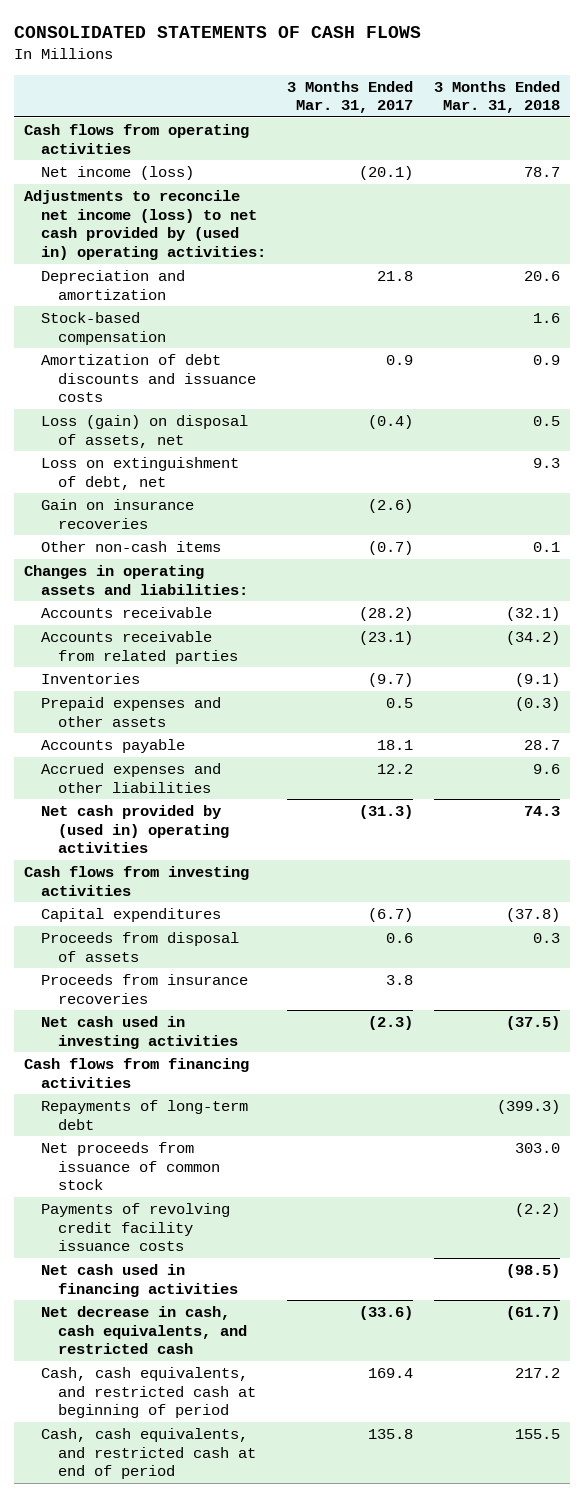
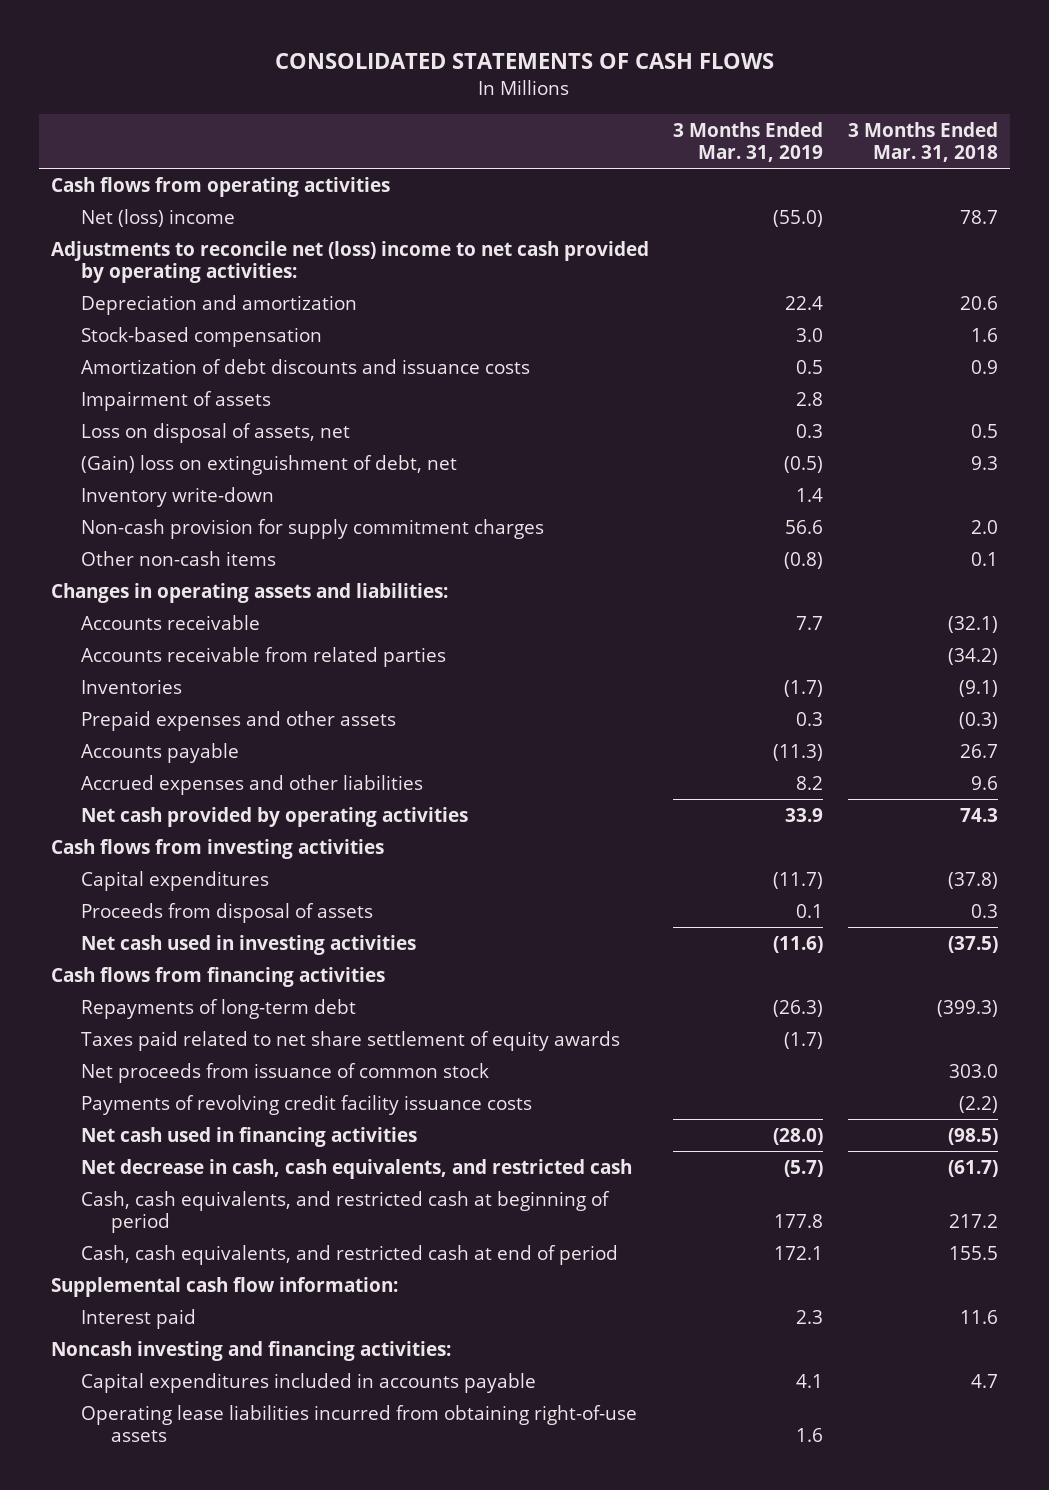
- | 3 Months Ended Mar. 31, 2017 | 3 Months Ended Mar. 31, 2018
+ | 3 Months Ended Mar. 31, 2019 | 3 Months Ended Mar. 31, 2018
- Net income (loss) | (20.1) | 78.7
- Adjustments to reconcile net income (loss) to net cash provided by (used in) operating activities:
+ Net (loss) income | (55.0) | 78.7
+ Adjustments to reconcile net (loss) income to net cash provided by operating activities:
- Loss (gain) on disposal of assets, net | (0.4) | 0.5
- Loss on extinguishment of debt, net | | 9.3
- Gain on insurance recoveries | (2.6) |
+ Impairment of assets | 2.8 |
+ Loss on disposal of assets, net | 0.3 | 0.5
+ (Gain) loss on extinguishment of debt, net | (0.5) | 9.3
+ Inventory write-down | 1.4 |
+ Non-cash provision for supply commitment charges | 56.6 | 2.0
- Accounts payable | 18.1 | 28.7
+ Accounts payable | (11.3) | 26.7
- Net cash provided by (used in) operating activities | (31.3) | 74.3
+ Net cash provided by operating activities | 33.9 | 74.3
- Proceeds from insurance recoveries | 3.8 |
+ Taxes paid related to net share settlement of equity awards | (1.7) |
+ Supplemental cash flow information:
+ Interest paid | 2.3 | 11.6
+ Noncash investing and financing activities:
+ Capital expenditures included in accounts payable | 4.1 | 4.7
+ Operating lease liabilities incurred from obtaining right-of-use assets | 1.6 |

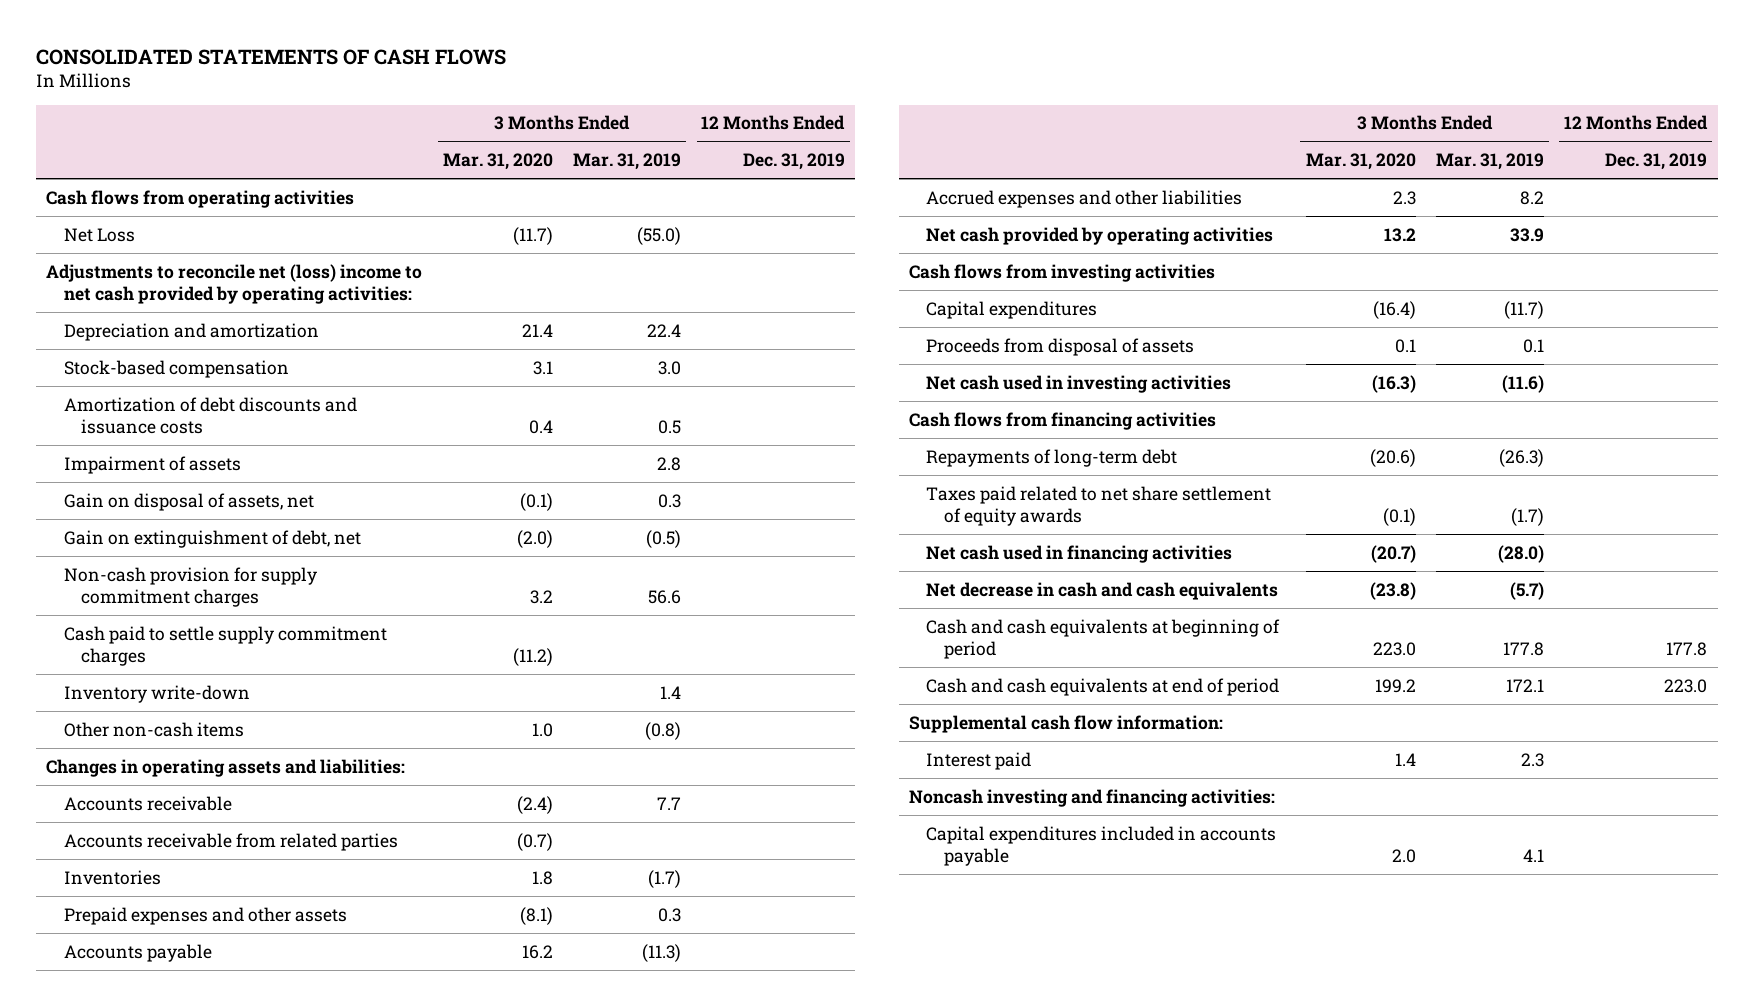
- | 3 Months Ended Mar. 31, 2019 | 3 Months Ended Mar. 31, 2018
+ | 3 Months Ended Mar. 31, 2020 | 3 Months Ended Mar. 31, 2019 | 12 Months Ended Dec. 31, 2019
- Net (loss) income | (55.0) | 78.7
+ Net Loss | (11.7) | (55.0) |
- Loss on disposal of assets, net | 0.3 | 0.5
- (Gain) loss on extinguishment of debt, net | (0.5) | 9.3
+ Gain on disposal of assets, net | (0.1) | 0.3 |
+ Gain on extinguishment of debt, net | (2.0) | (0.5) |
+ Cash paid to settle supply commitment charges | (11.2) | |
moved down: Inventory write-down | | 1.4 |
- Net proceeds from issuance of common stock | | 303.0
- Payments of revolving credit facility issuance costs | | (2.2)
- Net decrease in cash, cash equivalents, and restricted cash | (5.7) | (61.7)
- Cash, cash equivalents, and restricted cash at beginning of period | 177.8 | 217.2
- Cash, cash equivalents, and restricted cash at end of period | 172.1 | 155.5
+ Net decrease in cash and cash equivalents | (23.8) | (5.7) |
+ Cash and cash equivalents at beginning of period | 223.0 | 177.8 | 177.8
+ Cash and cash equivalents at end of period | 199.2 | 172.1 | 223.0
- Operating lease liabilities incurred from obtaining right-of-use assets | 1.6 |

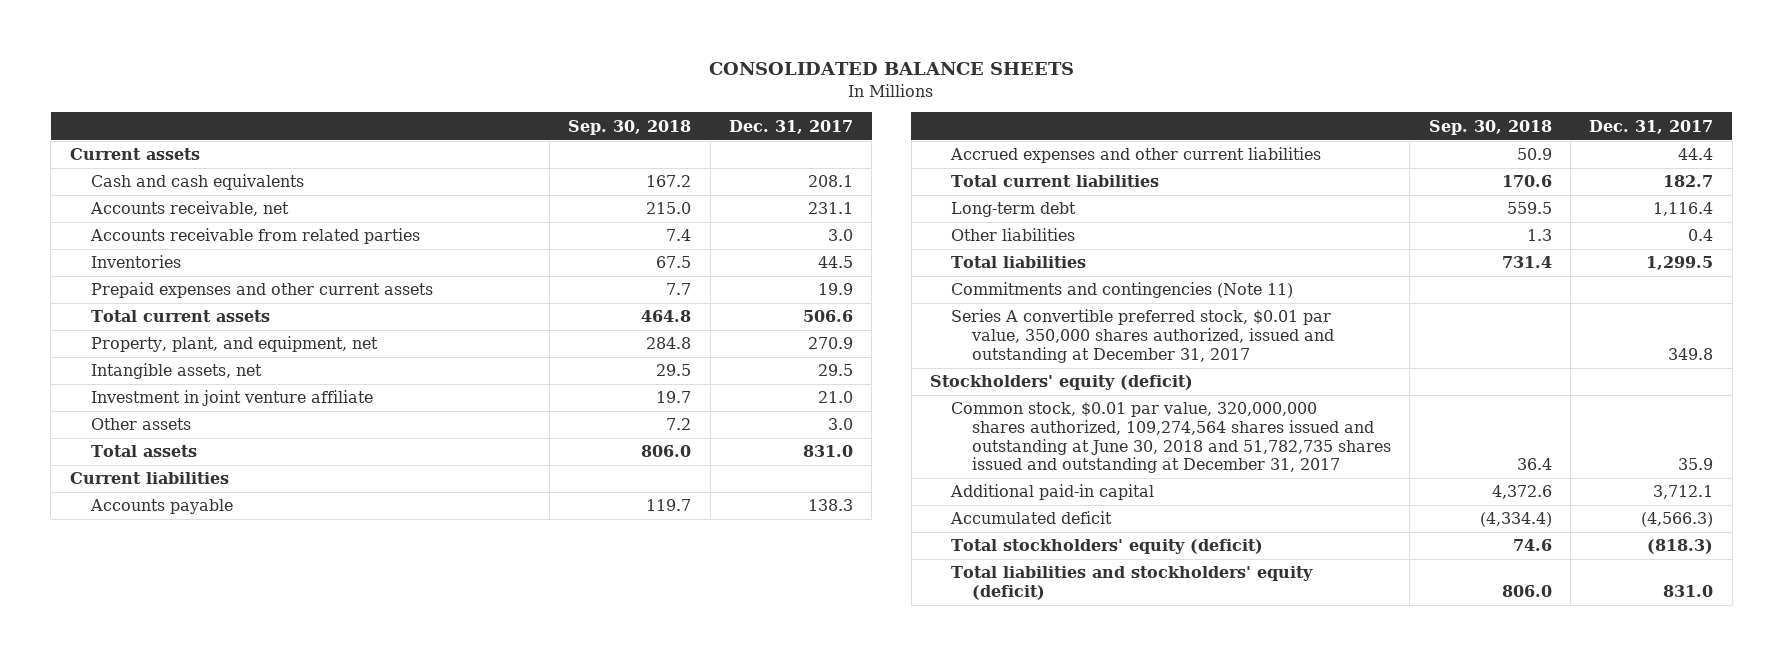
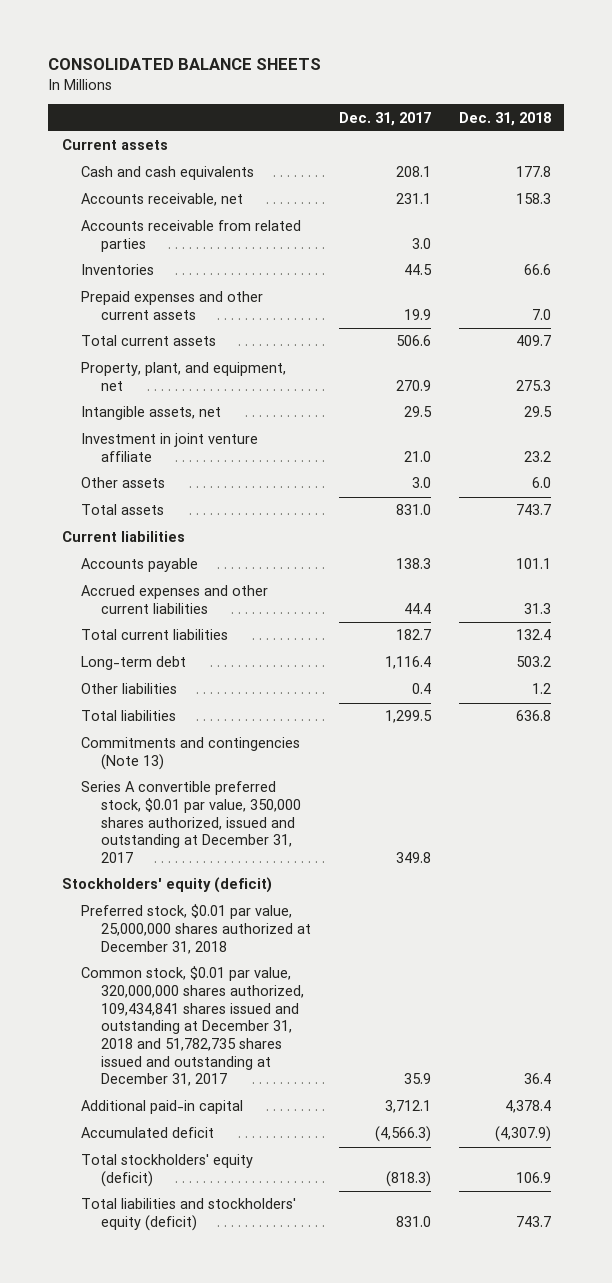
- | Sep. 30, 2018 | Dec. 31, 2017
+ | Dec. 31, 2017 | Dec. 31, 2018
- Commitments and contingencies (Note 11)
+ Commitments and contingencies (Note 13)
- Common stock, $0.01 par value, 320,000,000 shares authorized, 109,274,564 shares issued and outstanding at June 30, 2018 and 51,782,735 shares issued and outstanding at December 31, 2017 | 36.4 | 35.9
+ Preferred stock, $0.01 par value, 25,000,000 shares authorized at December 31, 2018
+ Common stock, $0.01 par value, 320,000,000 shares authorized, 109,434,841 shares issued and outstanding at December 31, 2018 and 51,782,735 shares issued and outstanding at December 31, 2017 | 35.9 | 36.4

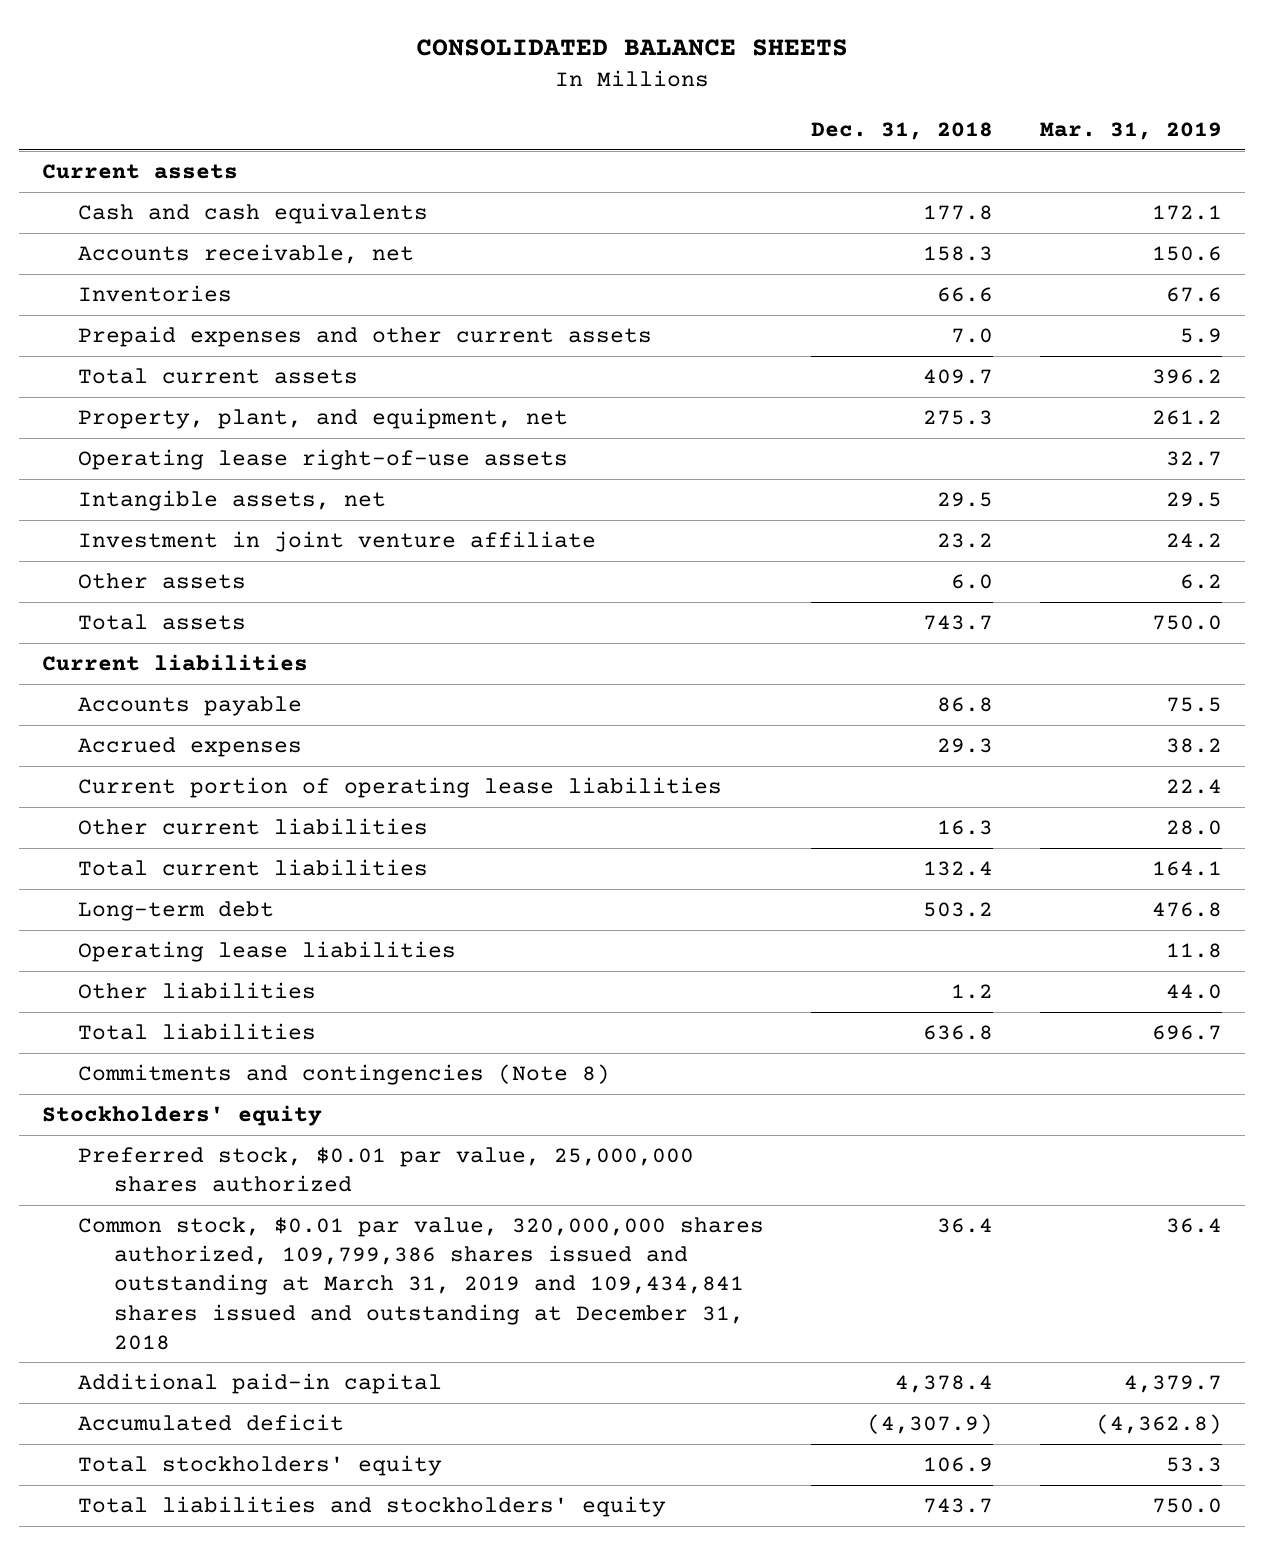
- | Dec. 31, 2017 | Dec. 31, 2018
+ | Dec. 31, 2018 | Mar. 31, 2019
- Accounts receivable from related parties | 3.0 |
+ Operating lease right-of-use assets | | 32.7
- Accounts payable | 138.3 | 101.1
- Accrued expenses and other current liabilities | 44.4 | 31.3
+ Accounts payable | 86.8 | 75.5
+ Accrued expenses | 29.3 | 38.2
+ Current portion of operating lease liabilities | | 22.4
+ Other current liabilities | 16.3 | 28.0
+ Operating lease liabilities | | 11.8
- Commitments and contingencies (Note 13)
- Series A convertible preferred stock, $0.01 par value, 350,000 shares authorized, issued and outstanding at December 31, 2017 | 349.8 |
- Stockholders' equity (deficit)
- Preferred stock, $0.01 par value, 25,000,000 shares authorized at December 31, 2018
- Common stock, $0.01 par value, 320,000,000 shares authorized, 109,434,841 shares issued and outstanding at December 31, 2018 and 51,782,735 shares issued and outstanding at December 31, 2017 | 35.9 | 36.4
+ Commitments and contingencies (Note 8)
+ Stockholders' equity
+ Preferred stock, $0.01 par value, 25,000,000 shares authorized
+ Common stock, $0.01 par value, 320,000,000 shares authorized, 109,799,386 shares issued and outstanding at March 31, 2019 and 109,434,841 shares issued and outstanding at December 31, 2018 | 36.4 | 36.4
- Total stockholders' equity (deficit) | (818.3) | 106.9
- Total liabilities and stockholders' equity (deficit) | 831.0 | 743.7
+ Total stockholders' equity | 106.9 | 53.3
+ Total liabilities and stockholders' equity | 743.7 | 750.0

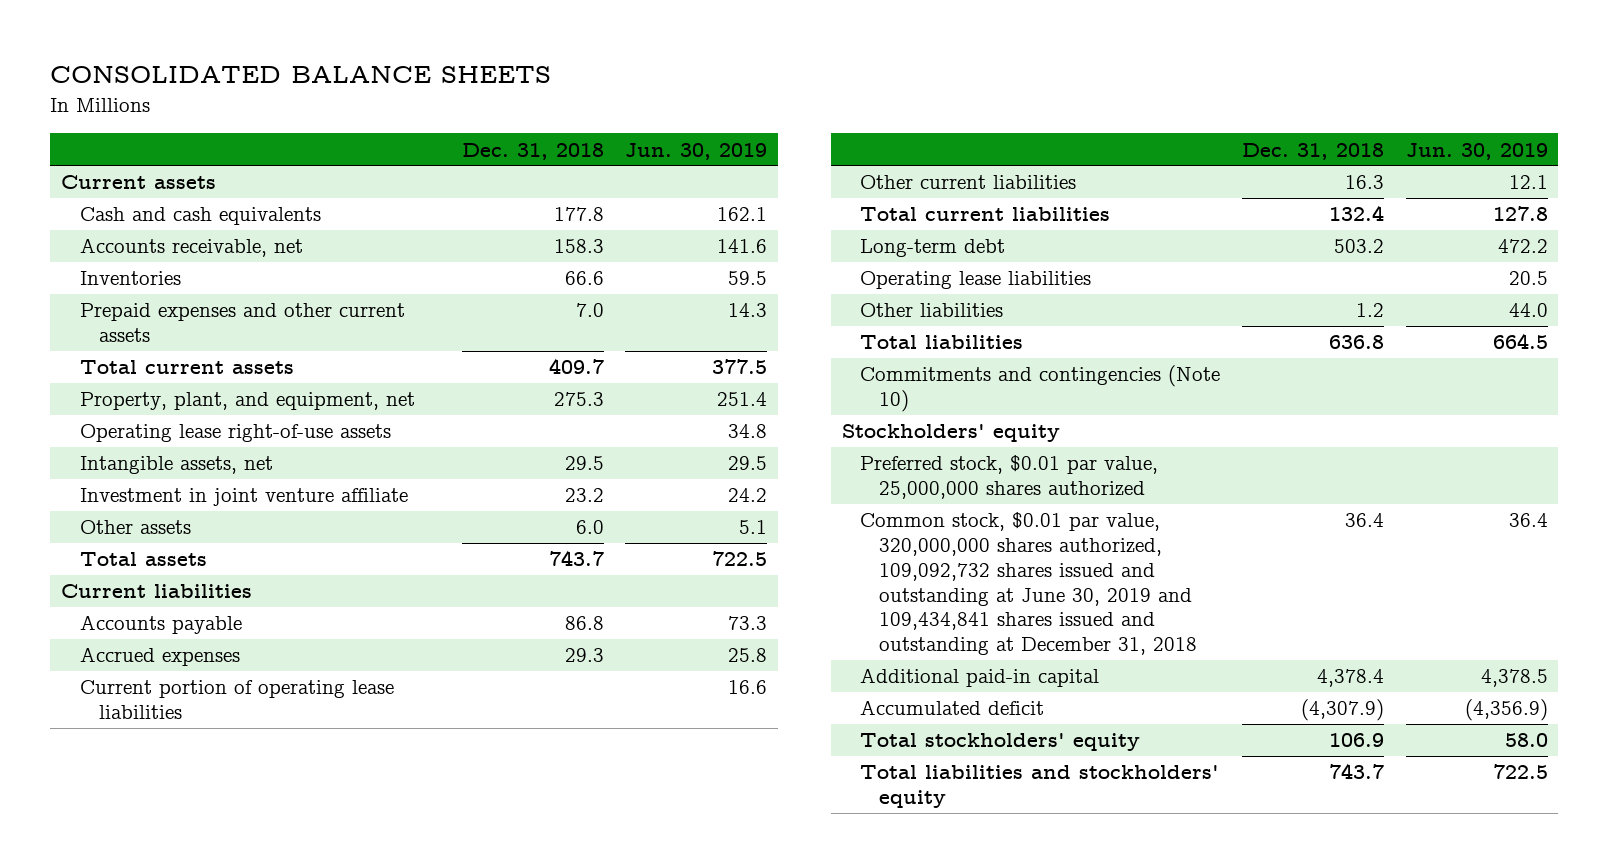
- | Dec. 31, 2018 | Mar. 31, 2019
+ | Dec. 31, 2018 | Jun. 30, 2019
- Commitments and contingencies (Note 8)
+ Commitments and contingencies (Note 10)
- Common stock, $0.01 par value, 320,000,000 shares authorized, 109,799,386 shares issued and outstanding at March 31, 2019 and 109,434,841 shares issued and outstanding at December 31, 2018 | 36.4 | 36.4
+ Common stock, $0.01 par value, 320,000,000 shares authorized, 109,092,732 shares issued and outstanding at June 30, 2019 and 109,434,841 shares issued and outstanding at December 31, 2018 | 36.4 | 36.4

